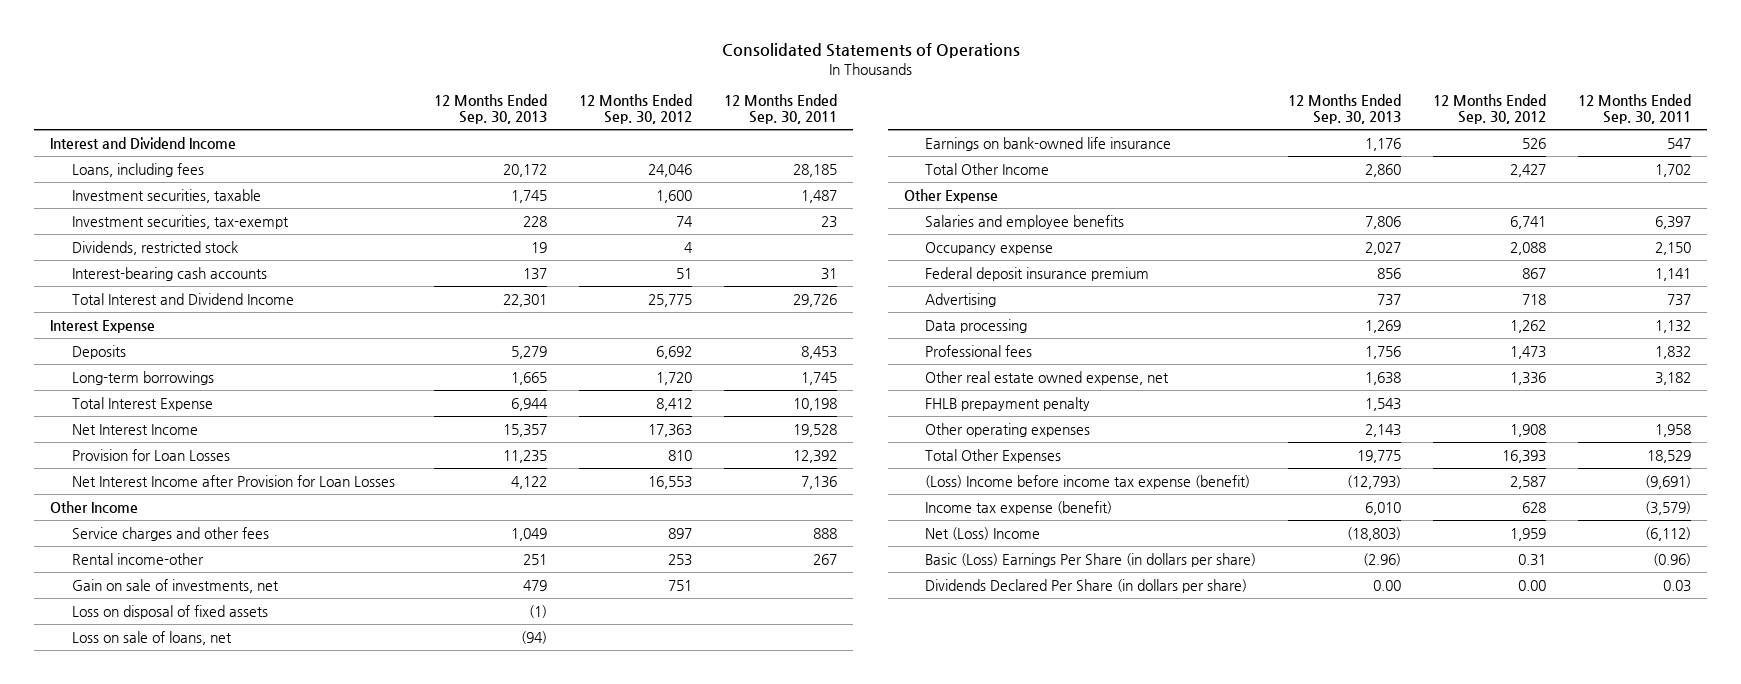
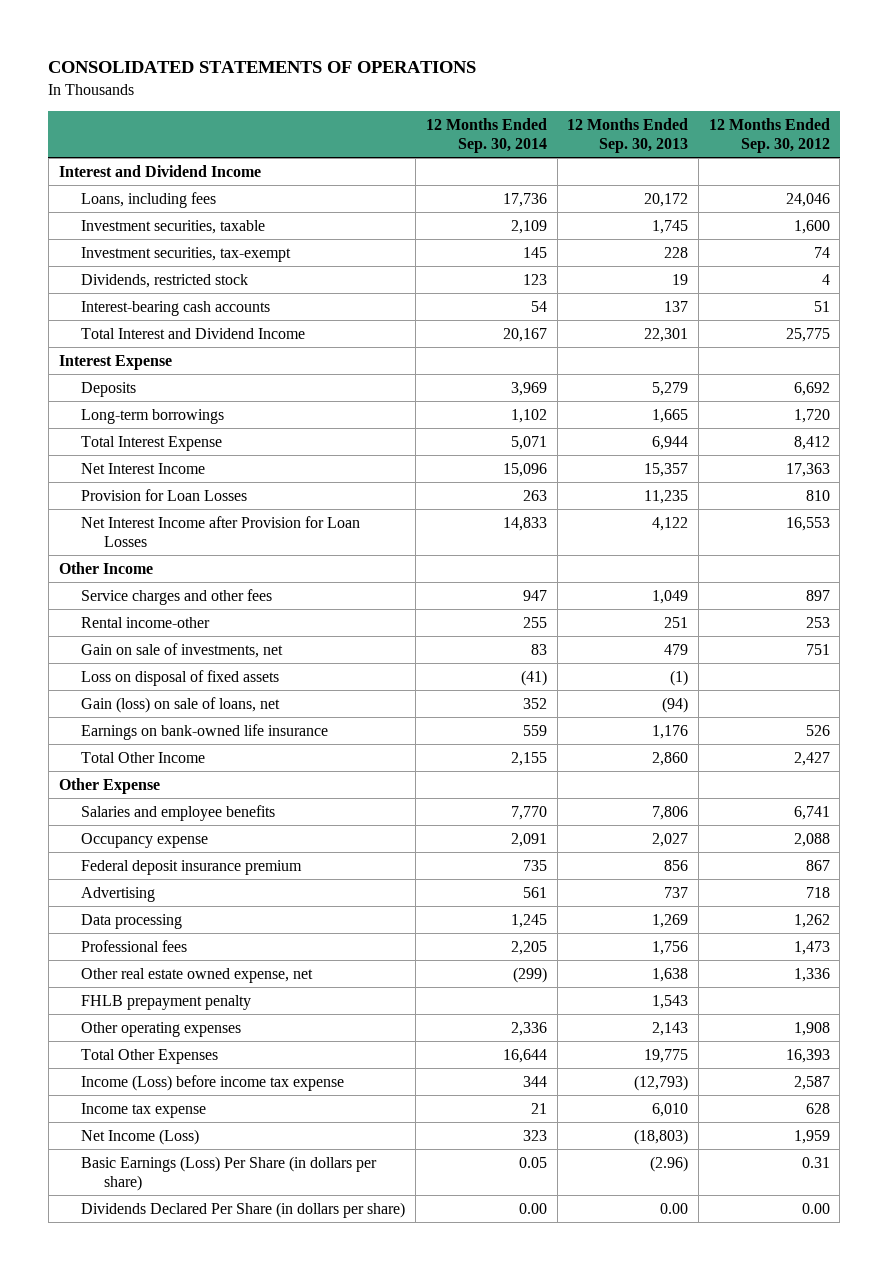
- Consolidated Statements of Operations
+ CONSOLIDATED STATEMENTS OF OPERATIONS
- | 12 Months Ended Sep. 30, 2013 | 12 Months Ended Sep. 30, 2012 | 12 Months Ended Sep. 30, 2011
+ | 12 Months Ended Sep. 30, 2014 | 12 Months Ended Sep. 30, 2013 | 12 Months Ended Sep. 30, 2012
- Loss on sale of loans, net | (94) | |
+ Gain (loss) on sale of loans, net | 352 | (94) |
- (Loss) Income before income tax expense (benefit) | (12,793) | 2,587 | (9,691)
- Income tax expense (benefit) | 6,010 | 628 | (3,579)
- Net (Loss) Income | (18,803) | 1,959 | (6,112)
- Basic (Loss) Earnings Per Share (in dollars per share) | (2.96) | 0.31 | (0.96)
+ Income (Loss) before income tax expense | 344 | (12,793) | 2,587
+ Income tax expense | 21 | 6,010 | 628
+ Net Income (Loss) | 323 | (18,803) | 1,959
+ Basic Earnings (Loss) Per Share (in dollars per share) | 0.05 | (2.96) | 0.31

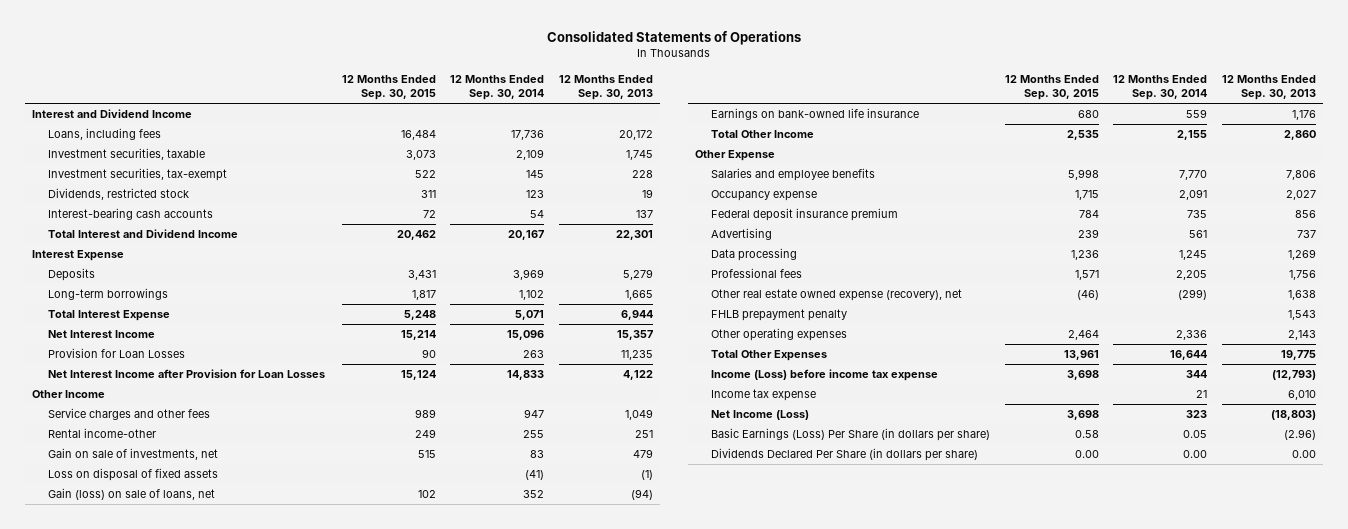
- CONSOLIDATED STATEMENTS OF OPERATIONS
+ Consolidated Statements of Operations
- | 12 Months Ended Sep. 30, 2014 | 12 Months Ended Sep. 30, 2013 | 12 Months Ended Sep. 30, 2012
+ | 12 Months Ended Sep. 30, 2015 | 12 Months Ended Sep. 30, 2014 | 12 Months Ended Sep. 30, 2013
- Other real estate owned expense, net | (299) | 1,638 | 1,336
+ Other real estate owned expense (recovery), net | (46) | (299) | 1,638

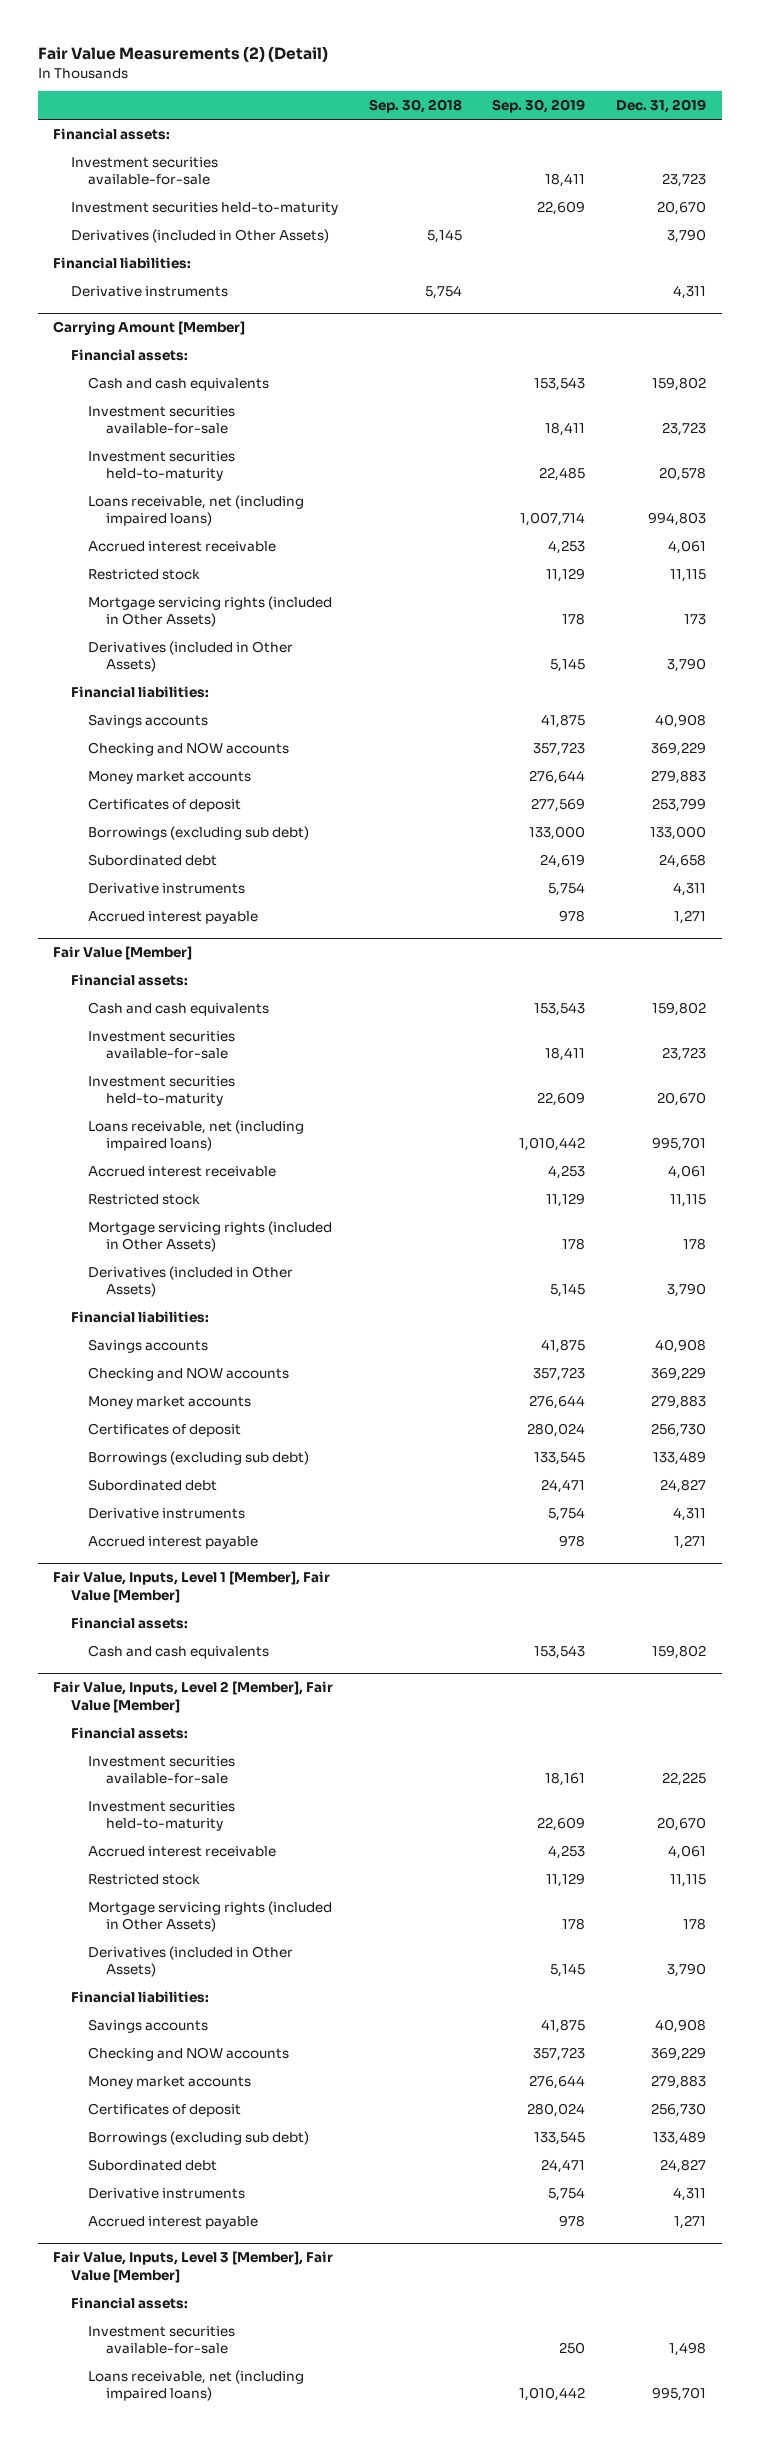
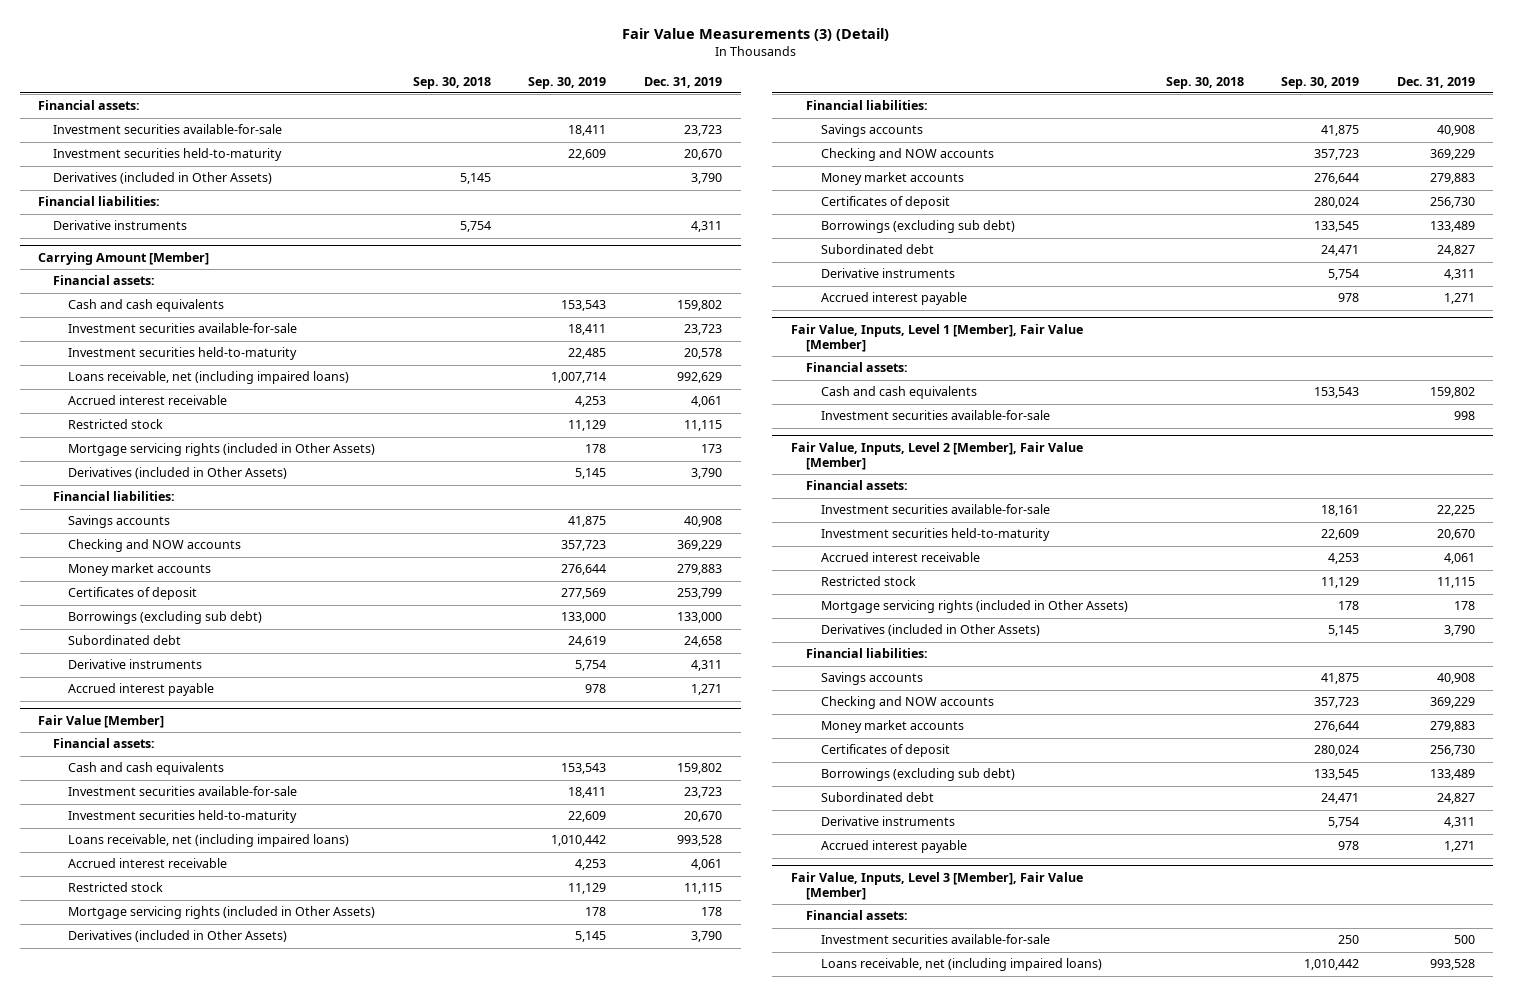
- Fair Value Measurements (2) (Detail)
+ Fair Value Measurements (3) (Detail)
@ Carrying Amount [Member]
- Loans receivable, net (including impaired loans) | | 1,007,714 | 994,803
+ Loans receivable, net (including impaired loans) | | 1,007,714 | 992,629
@ Fair Value [Member]
- Loans receivable, net (including impaired loans) | | 1,010,442 | 995,701
+ Loans receivable, net (including impaired loans) | | 1,010,442 | 993,528
@ Fair Value, Inputs, Level 1 [Member], Fair Value [Member]
+ Investment securities available-for-sale | | | 998
@ Fair Value, Inputs, Level 3 [Member], Fair Value [Member]
- Investment securities available-for-sale | | 250 | 1,498
- Loans receivable, net (including impaired loans) | | 1,010,442 | 995,701
+ Investment securities available-for-sale | | 250 | 500
+ Loans receivable, net (including impaired loans) | | 1,010,442 | 993,528

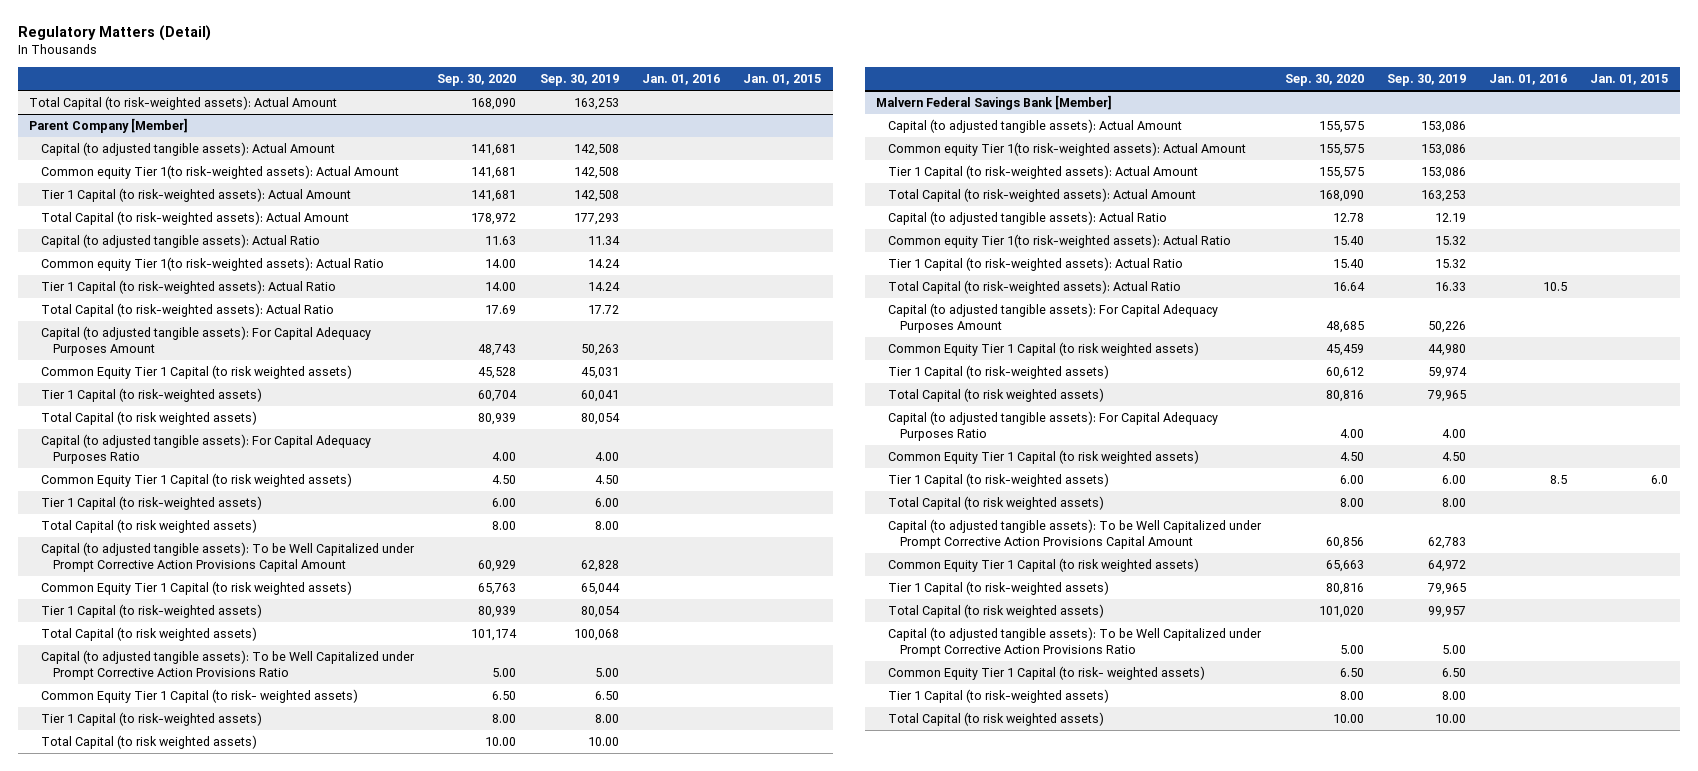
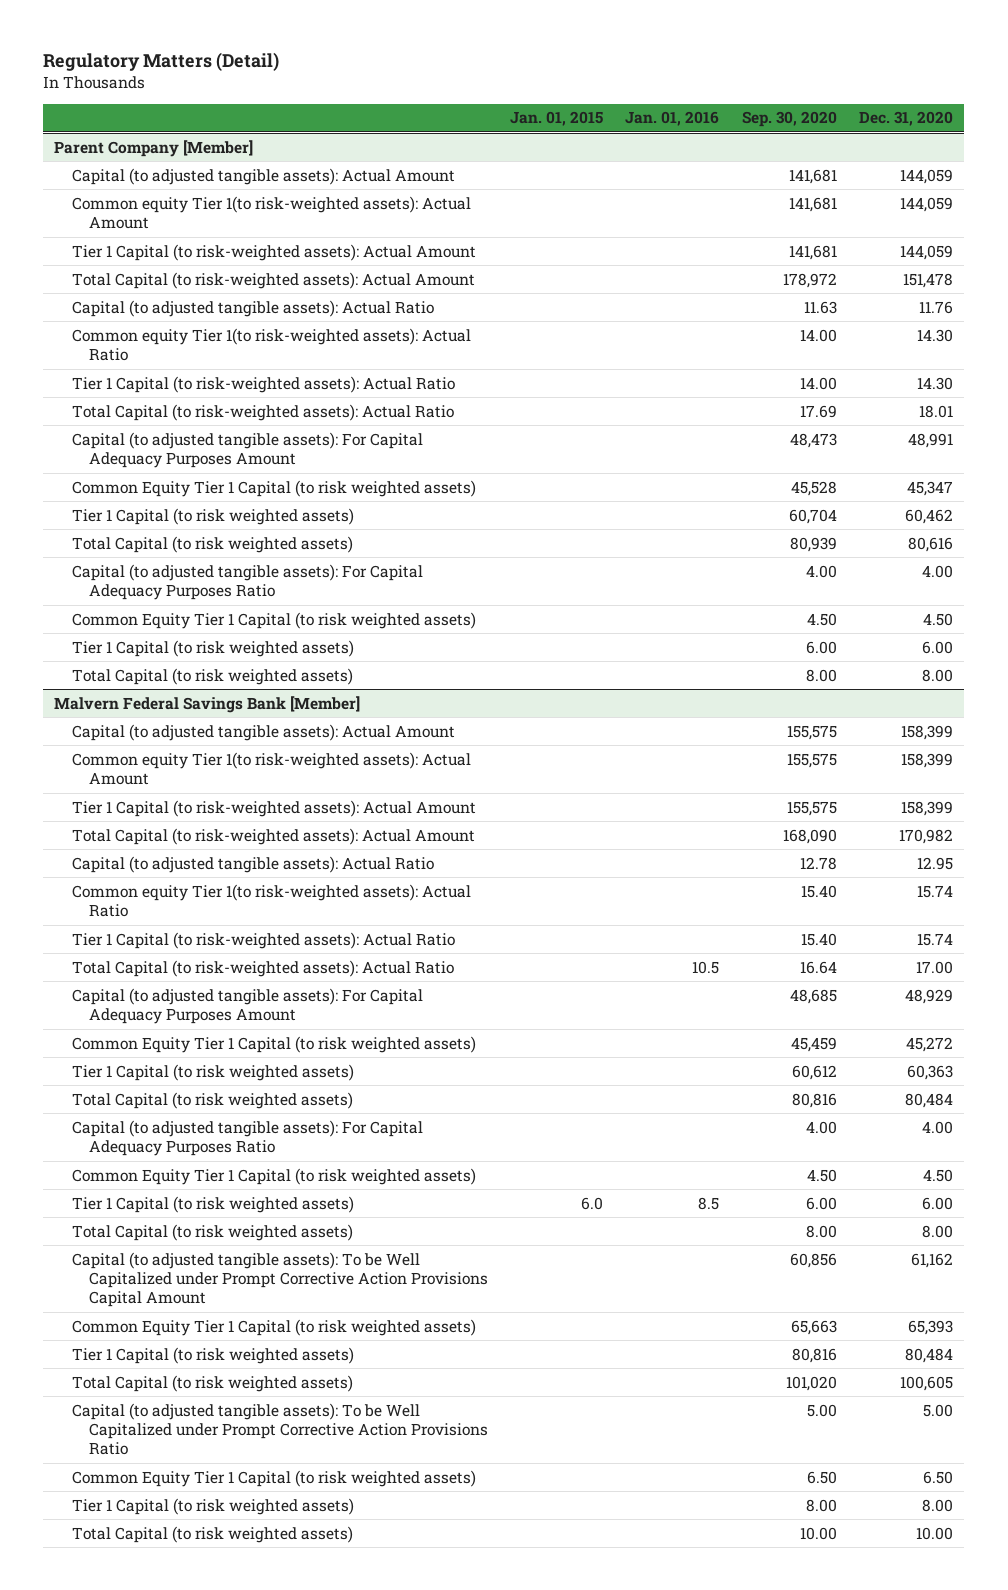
- | Sep. 30, 2020 | Sep. 30, 2019 | Jan. 01, 2016 | Jan. 01, 2015
+ | Jan. 01, 2015 | Jan. 01, 2016 | Sep. 30, 2020 | Dec. 31, 2020
- Total Capital (to risk-weighted assets): Actual Amount | 168,090 | 163,253 | |
@ Parent Company [Member]
- Capital (to adjusted tangible assets): For Capital Adequacy Purposes Amount | 48,743 | 50,263 | |
+ Capital (to adjusted tangible assets): For Capital Adequacy Purposes Amount | | | 48,473 | 48,991
- Tier 1 Capital (to risk-weighted assets) | 60,704 | 60,041 | |
+ Tier 1 Capital (to risk weighted assets) | | | 60,704 | 60,462
- Tier 1 Capital (to risk-weighted assets) | 6.00 | 6.00 | |
+ Tier 1 Capital (to risk weighted assets) | | | 6.00 | 6.00
- Capital (to adjusted tangible assets): To be Well Capitalized under Prompt Corrective Action Provisions Capital Amount | 60,929 | 62,828 | |
- Common Equity Tier 1 Capital (to risk weighted assets) | 65,763 | 65,044 | |
- Tier 1 Capital (to risk-weighted assets) | 80,939 | 80,054 | |
- Total Capital (to risk weighted assets) | 101,174 | 100,068 | |
- Capital (to adjusted tangible assets): To be Well Capitalized under Prompt Corrective Action Provisions Ratio | 5.00 | 5.00 | |
- Common Equity Tier 1 Capital (to risk- weighted assets) | 6.50 | 6.50 | |
- Tier 1 Capital (to risk-weighted assets) | 8.00 | 8.00 | |
- Total Capital (to risk weighted assets) | 10.00 | 10.00 | |
@ Malvern Federal Savings Bank [Member]
- Tier 1 Capital (to risk-weighted assets) | 60,612 | 59,974 | |
+ Tier 1 Capital (to risk weighted assets) | | | 60,612 | 60,363
- Tier 1 Capital (to risk-weighted assets) | 6.00 | 6.00 | 8.5 | 6.0
+ Tier 1 Capital (to risk weighted assets) | 6.0 | 8.5 | 6.00 | 6.00
- Tier 1 Capital (to risk-weighted assets) | 80,816 | 79,965 | |
+ Tier 1 Capital (to risk weighted assets) | | | 80,816 | 80,484
- Common Equity Tier 1 Capital (to risk- weighted assets) | 6.50 | 6.50 | |
- Tier 1 Capital (to risk-weighted assets) | 8.00 | 8.00 | |
+ Common Equity Tier 1 Capital (to risk weighted assets) | | | 6.50 | 6.50
+ Tier 1 Capital (to risk weighted assets) | | | 8.00 | 8.00

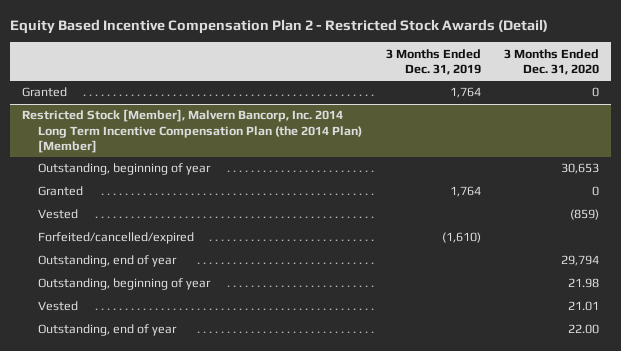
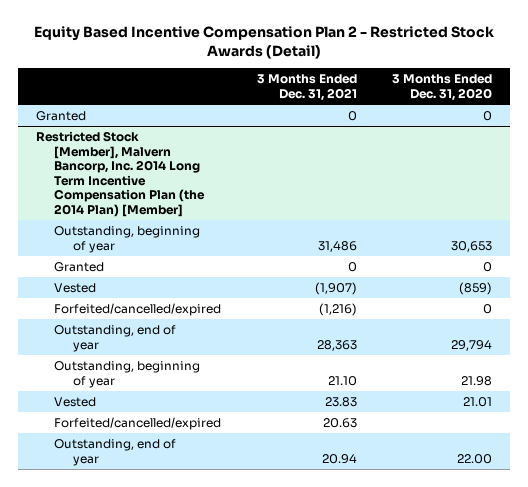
- | 3 Months Ended Dec. 31, 2019 | 3 Months Ended Dec. 31, 2020
+ | 3 Months Ended Dec. 31, 2021 | 3 Months Ended Dec. 31, 2020
@ Restricted Stock [Member], Malvern Bancorp, Inc. 2014 Long Term Incentive Compensation Plan (the 2014 Plan) [Member]
+ Forfeited/cancelled/expired | (1,216) | 0
moved down: Forfeited/cancelled/expired | 20.63 |

